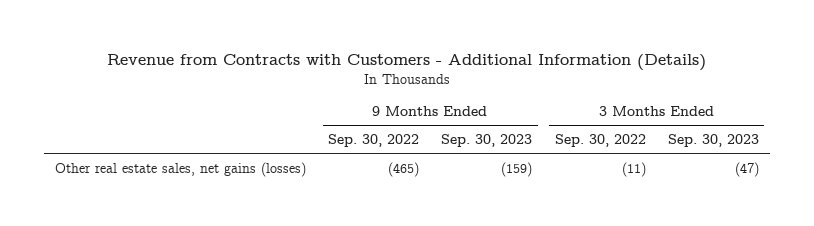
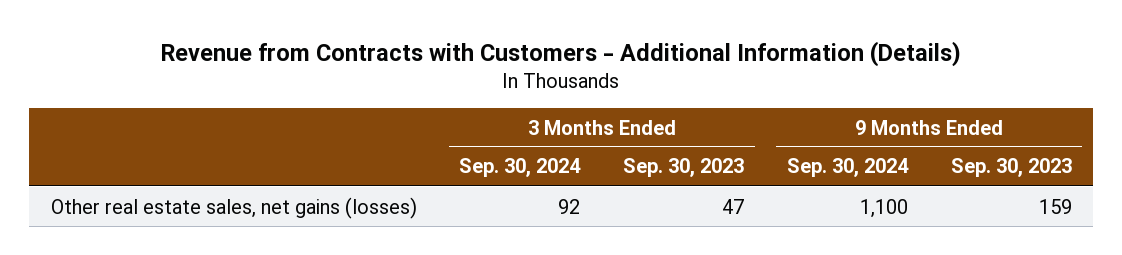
- | 9 Months Ended Sep. 30, 2022 | 9 Months Ended Sep. 30, 2023 | 3 Months Ended Sep. 30, 2022 | 3 Months Ended Sep. 30, 2023
+ | 3 Months Ended Sep. 30, 2024 | 3 Months Ended Sep. 30, 2023 | 9 Months Ended Sep. 30, 2024 | 9 Months Ended Sep. 30, 2023
- Other real estate sales, net gains (losses) | (465) | (159) | (11) | (47)
+ Other real estate sales, net gains (losses) | 92 | 47 | 1,100 | 159

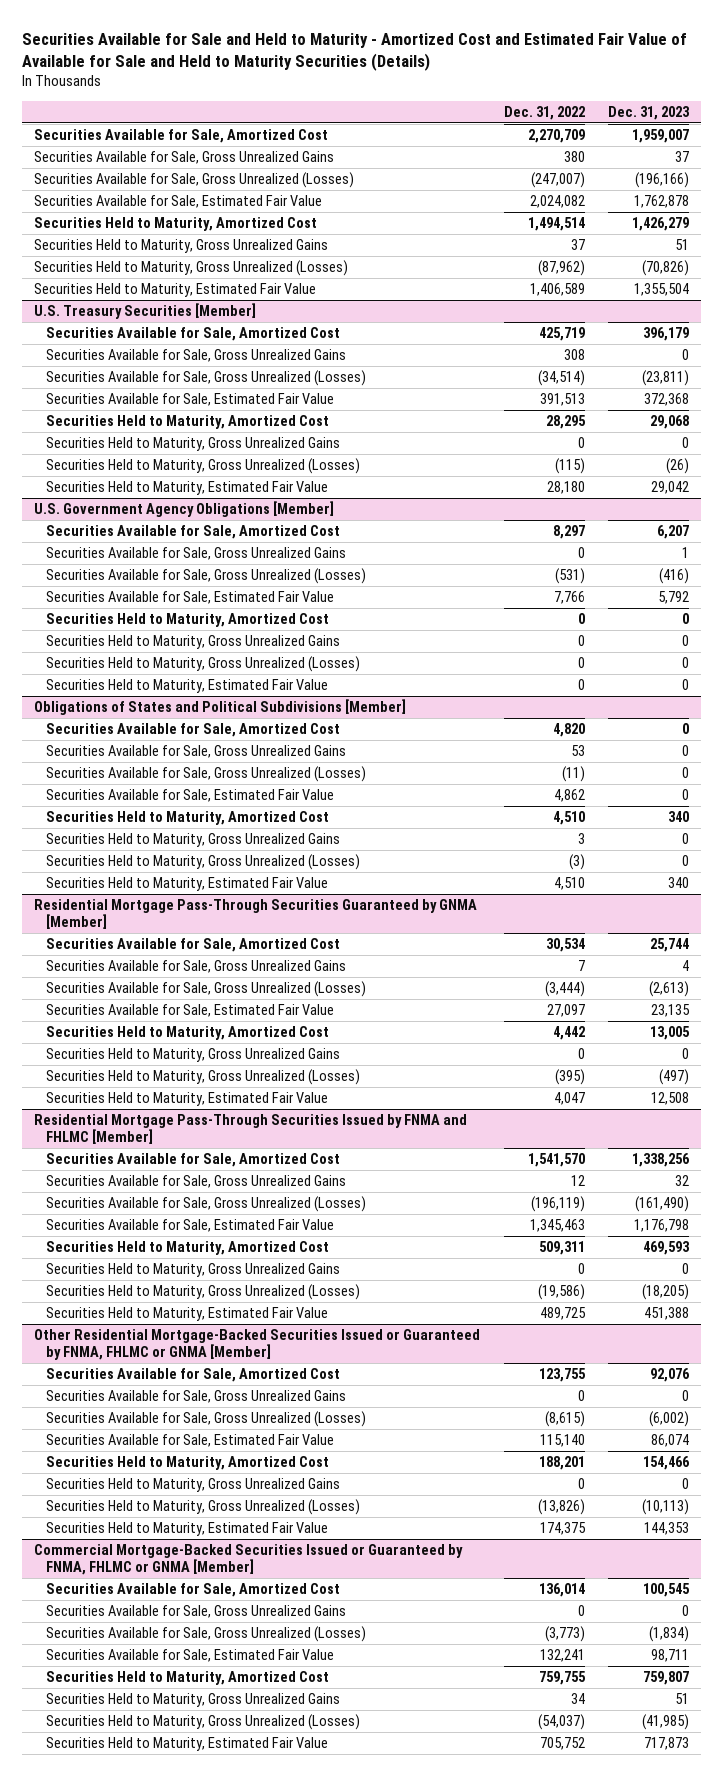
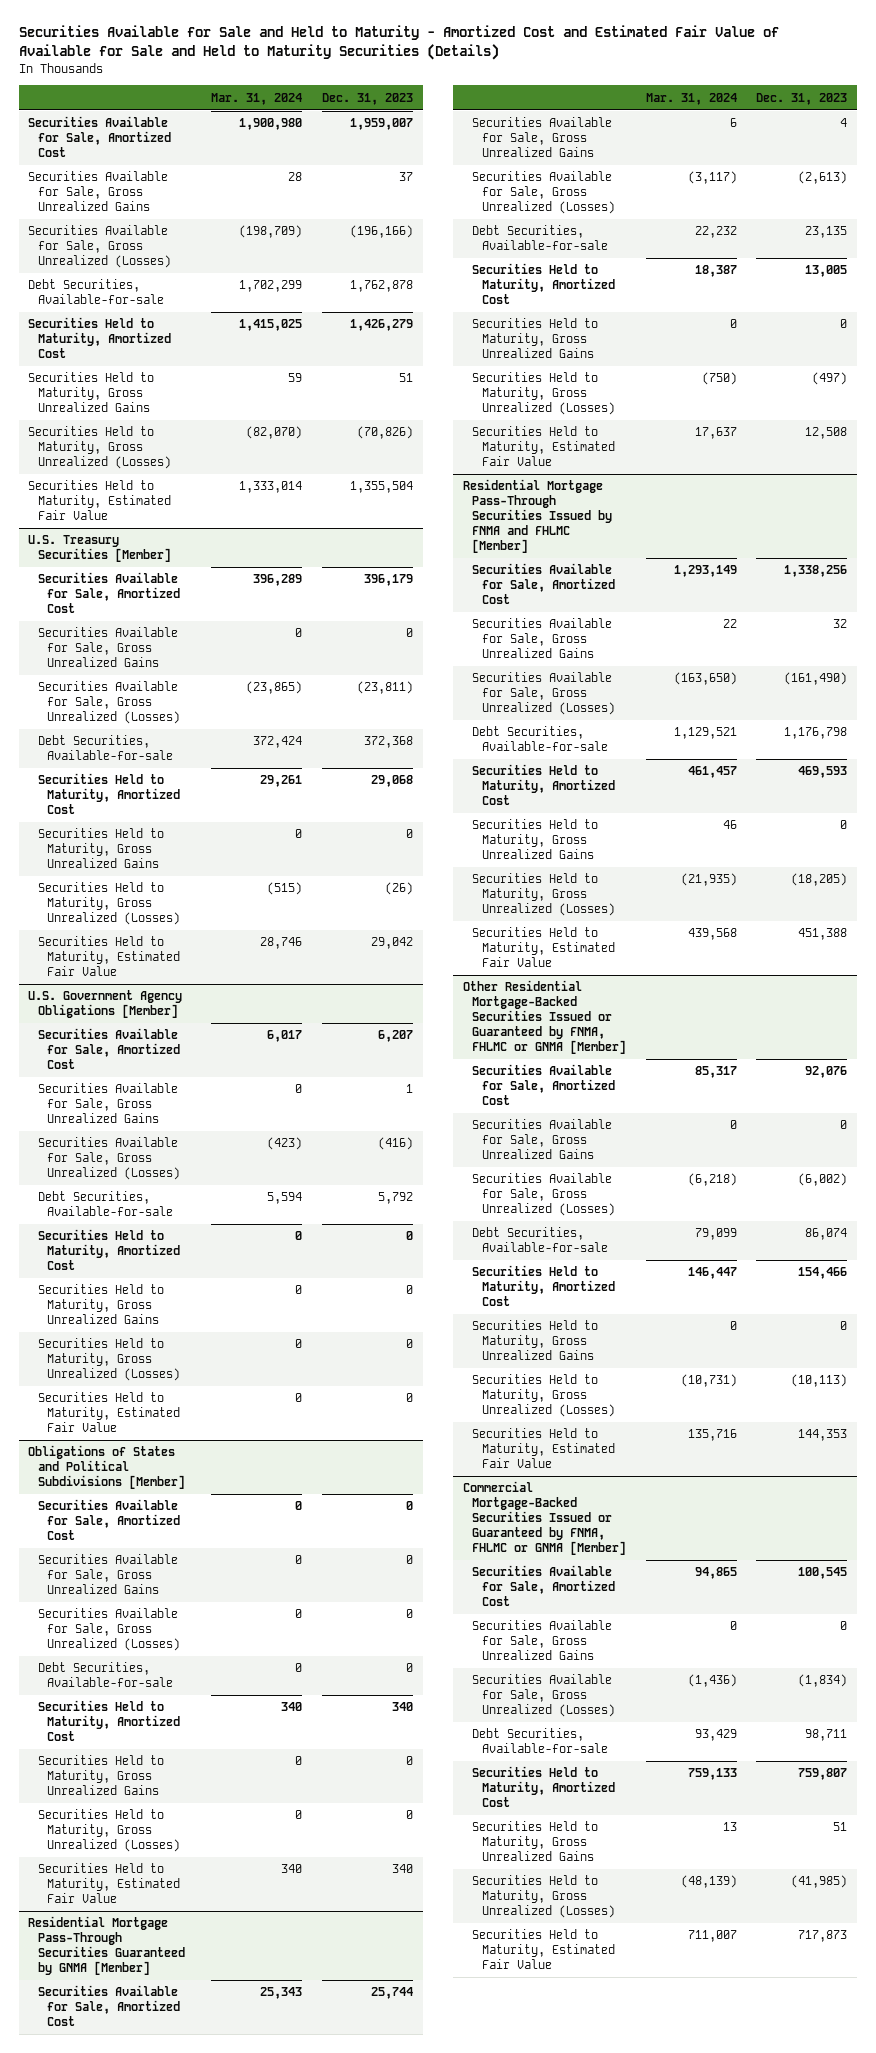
- | Dec. 31, 2022 | Dec. 31, 2023
+ | Mar. 31, 2024 | Dec. 31, 2023
- Securities Available for Sale, Estimated Fair Value | 2,024,082 | 1,762,878
+ Debt Securities, Available-for-sale | 1,702,299 | 1,762,878
@ U.S. Treasury Securities [Member]
- Securities Available for Sale, Estimated Fair Value | 391,513 | 372,368
+ Debt Securities, Available-for-sale | 372,424 | 372,368
@ U.S. Government Agency Obligations [Member]
- Securities Available for Sale, Estimated Fair Value | 7,766 | 5,792
+ Debt Securities, Available-for-sale | 5,594 | 5,792
@ Obligations of States and Political Subdivisions [Member]
- Securities Available for Sale, Estimated Fair Value | 4,862 | 0
+ Debt Securities, Available-for-sale | 0 | 0
@ Residential Mortgage Pass-Through Securities Guaranteed by GNMA [Member]
- Securities Available for Sale, Estimated Fair Value | 27,097 | 23,135
+ Debt Securities, Available-for-sale | 22,232 | 23,135
@ Residential Mortgage Pass-Through Securities Issued by FNMA and FHLMC [Member]
- Securities Available for Sale, Estimated Fair Value | 1,345,463 | 1,176,798
+ Debt Securities, Available-for-sale | 1,129,521 | 1,176,798
@ Other Residential Mortgage-Backed Securities Issued or Guaranteed by FNMA, FHLMC or GNMA [Member]
- Securities Available for Sale, Estimated Fair Value | 115,140 | 86,074
+ Debt Securities, Available-for-sale | 79,099 | 86,074
@ Commercial Mortgage-Backed Securities Issued or Guaranteed by FNMA, FHLMC or GNMA [Member]
- Securities Available for Sale, Estimated Fair Value | 132,241 | 98,711
+ Debt Securities, Available-for-sale | 93,429 | 98,711

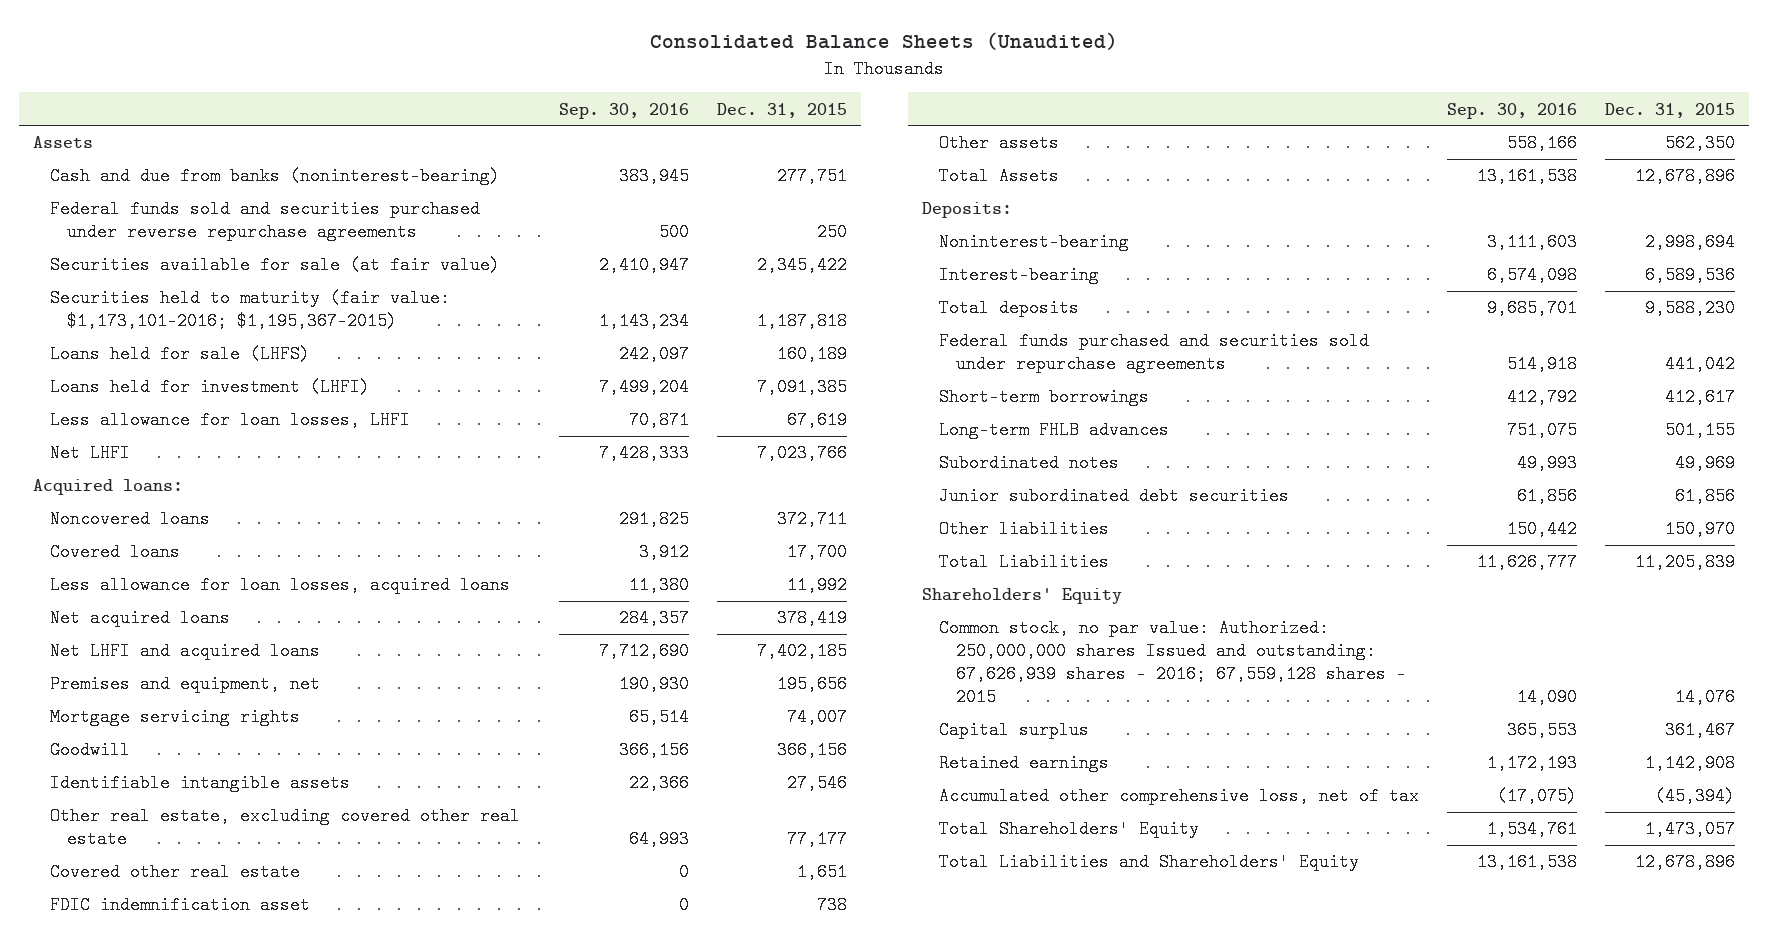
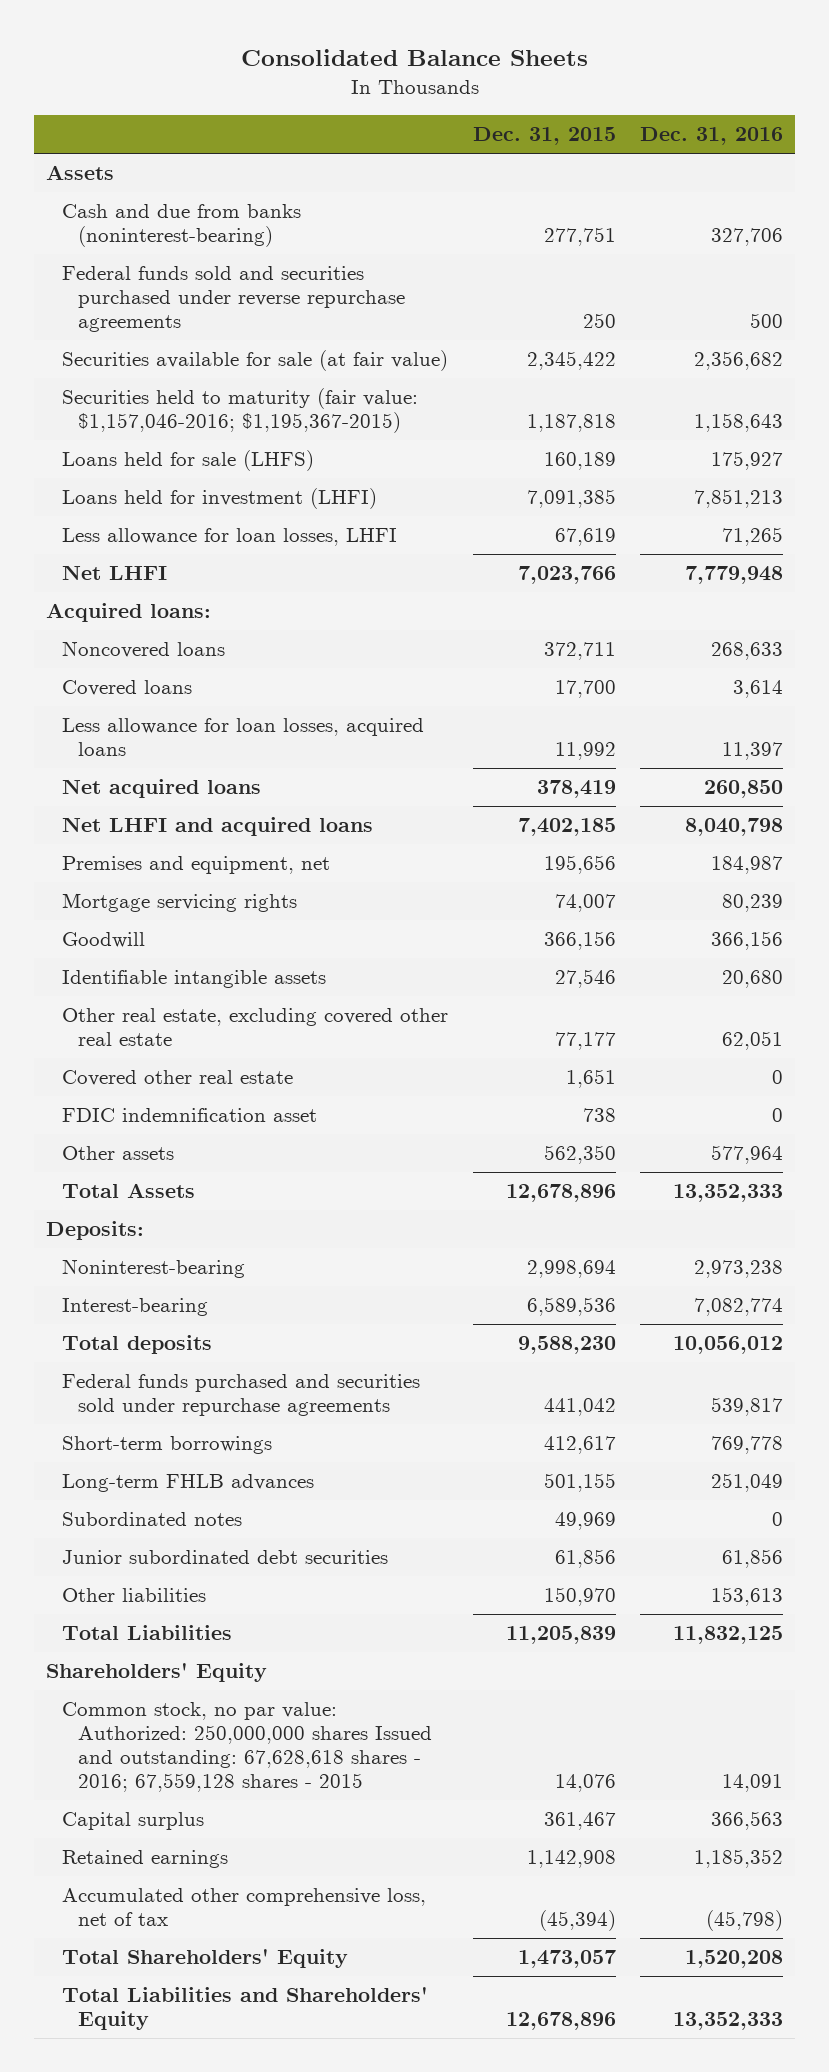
- Consolidated Balance Sheets (Unaudited)
+ Consolidated Balance Sheets
- | Sep. 30, 2016 | Dec. 31, 2015
+ | Dec. 31, 2015 | Dec. 31, 2016
- Securities held to maturity (fair value: $1,173,101-2016; $1,195,367-2015) | 1,143,234 | 1,187,818
+ Securities held to maturity (fair value: $1,157,046-2016; $1,195,367-2015) | 1,187,818 | 1,158,643
- Common stock, no par value: Authorized: 250,000,000 shares Issued and outstanding: 67,626,939 shares - 2016; 67,559,128 shares - 2015 | 14,090 | 14,076
+ Common stock, no par value: Authorized: 250,000,000 shares Issued and outstanding: 67,628,618 shares - 2016; 67,559,128 shares - 2015 | 14,076 | 14,091

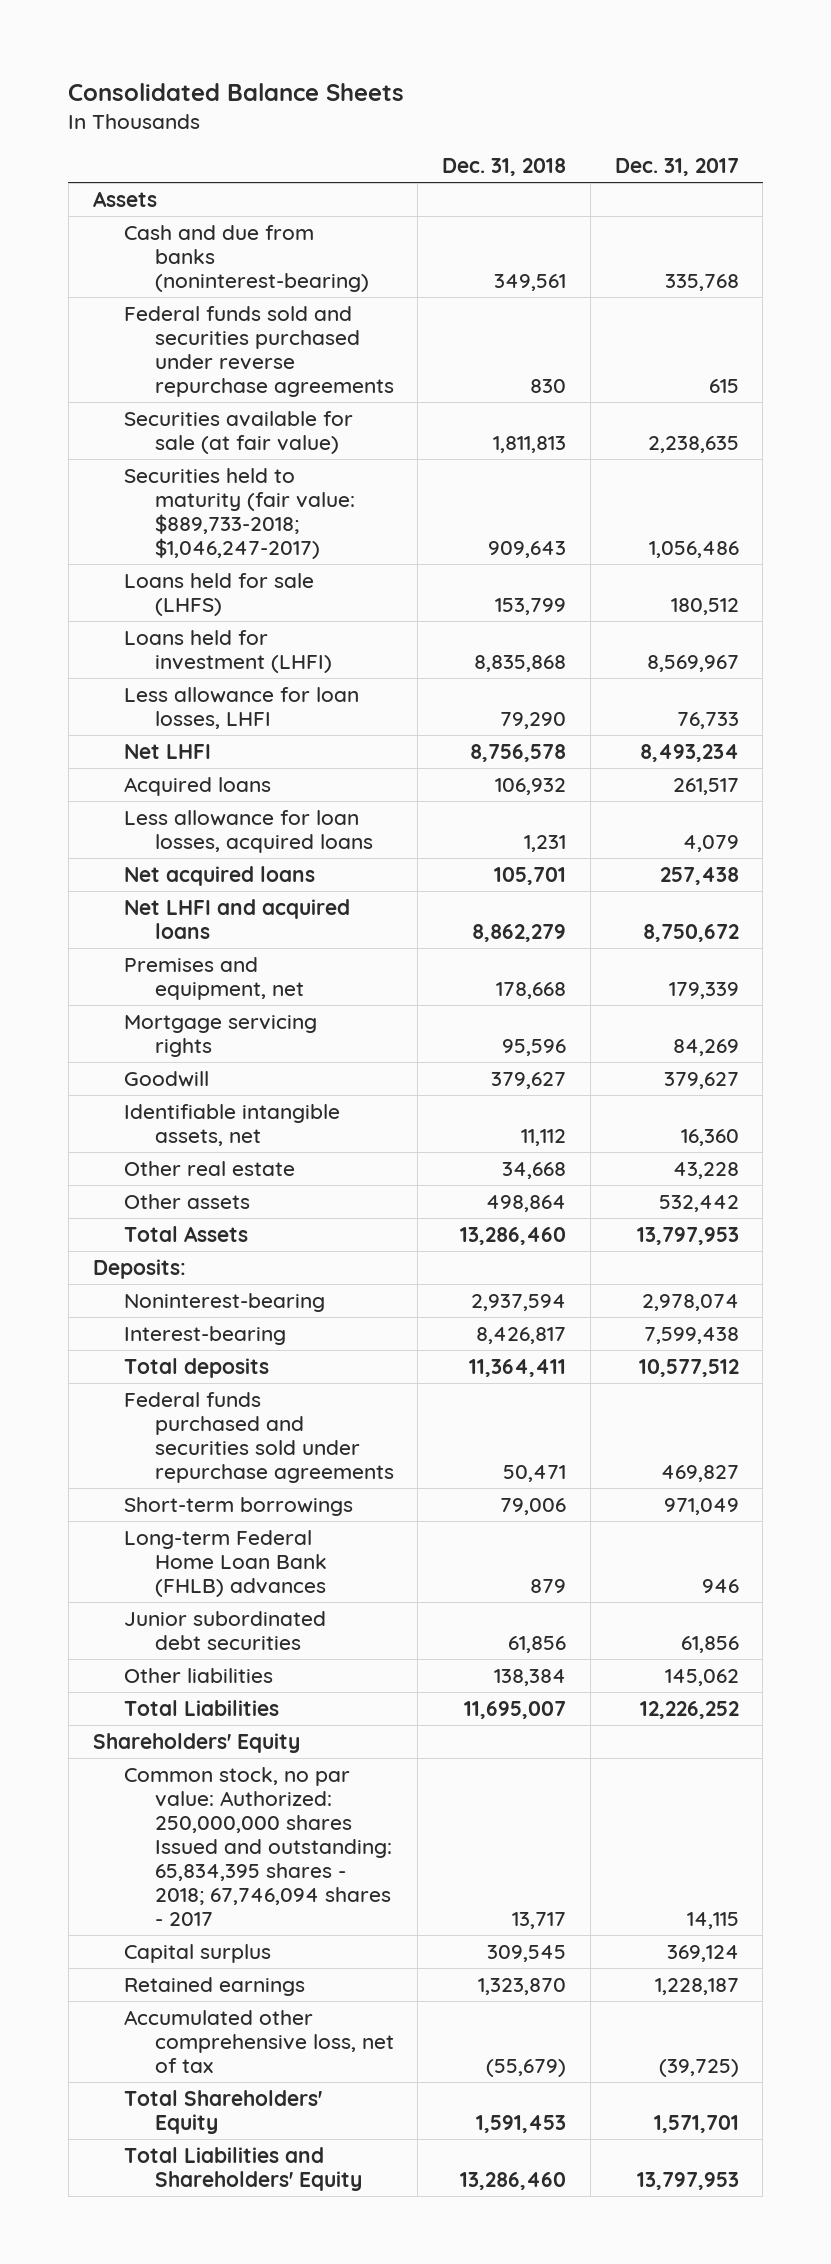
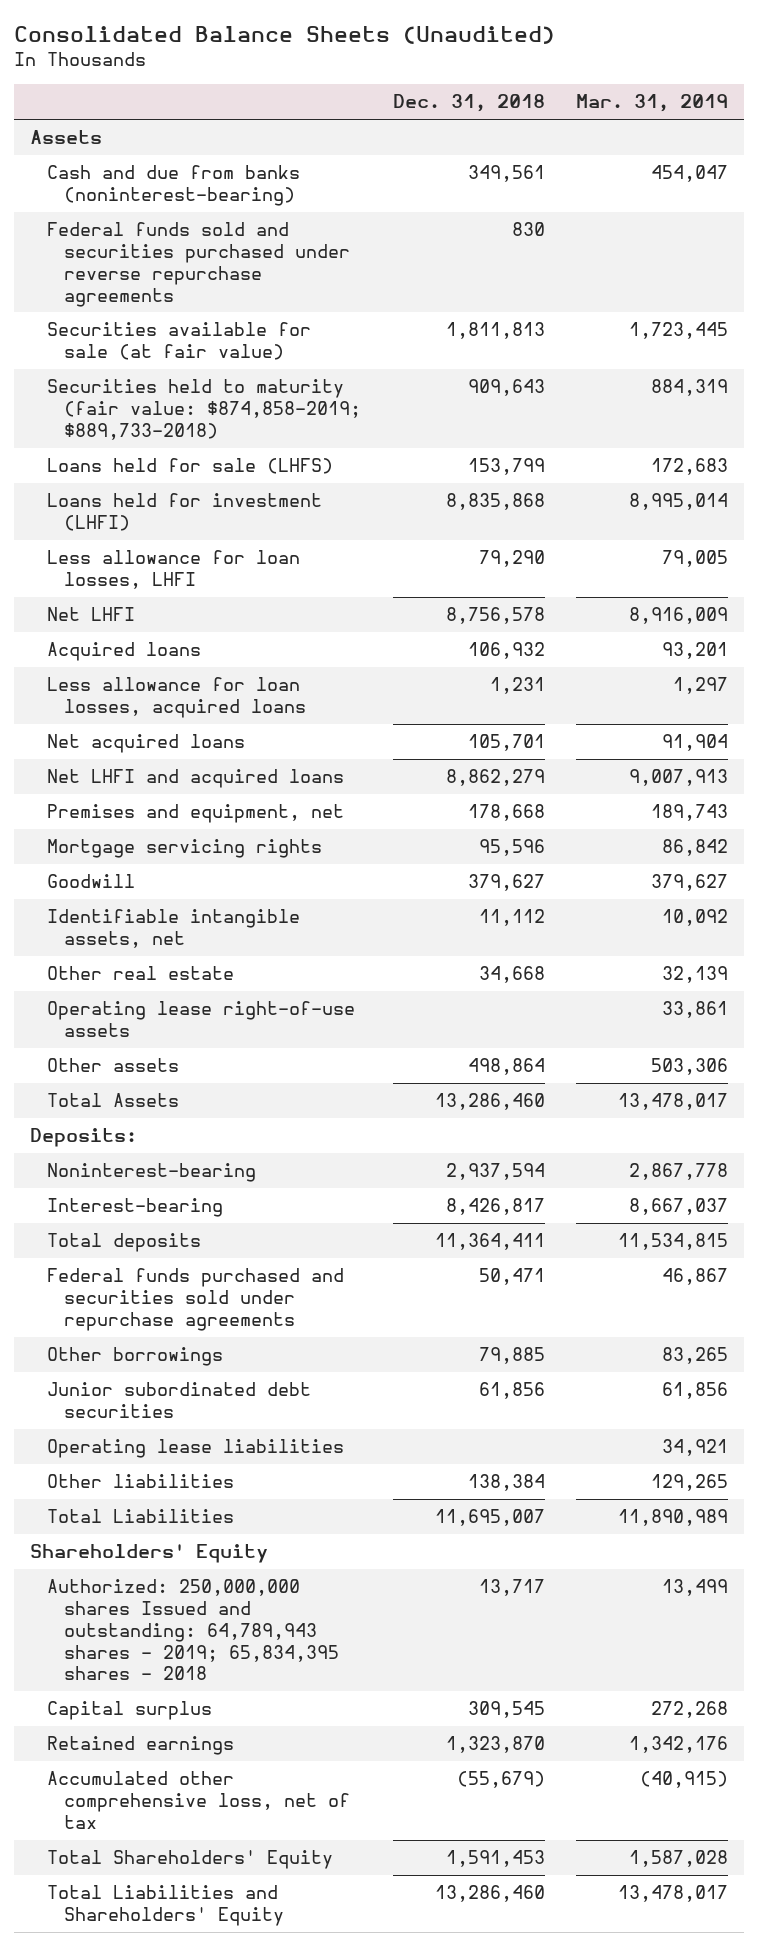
- Consolidated Balance Sheets
+ Consolidated Balance Sheets (Unaudited)
- | Dec. 31, 2018 | Dec. 31, 2017
+ | Dec. 31, 2018 | Mar. 31, 2019
- Securities held to maturity (fair value: $889,733-2018; $1,046,247-2017) | 909,643 | 1,056,486
+ Securities held to maturity (fair value: $874,858-2019; $889,733-2018) | 909,643 | 884,319
+ Operating lease right-of-use assets | | 33,861
- Short-term borrowings | 79,006 | 971,049
- Long-term Federal Home Loan Bank (FHLB) advances | 879 | 946
+ Other borrowings | 79,885 | 83,265
+ Operating lease liabilities | | 34,921
- Common stock, no par value: Authorized: 250,000,000 shares Issued and outstanding: 65,834,395 shares - 2018; 67,746,094 shares - 2017 | 13,717 | 14,115
+ Authorized: 250,000,000 shares Issued and outstanding: 64,789,943 shares - 2019; 65,834,395 shares - 2018 | 13,717 | 13,499

